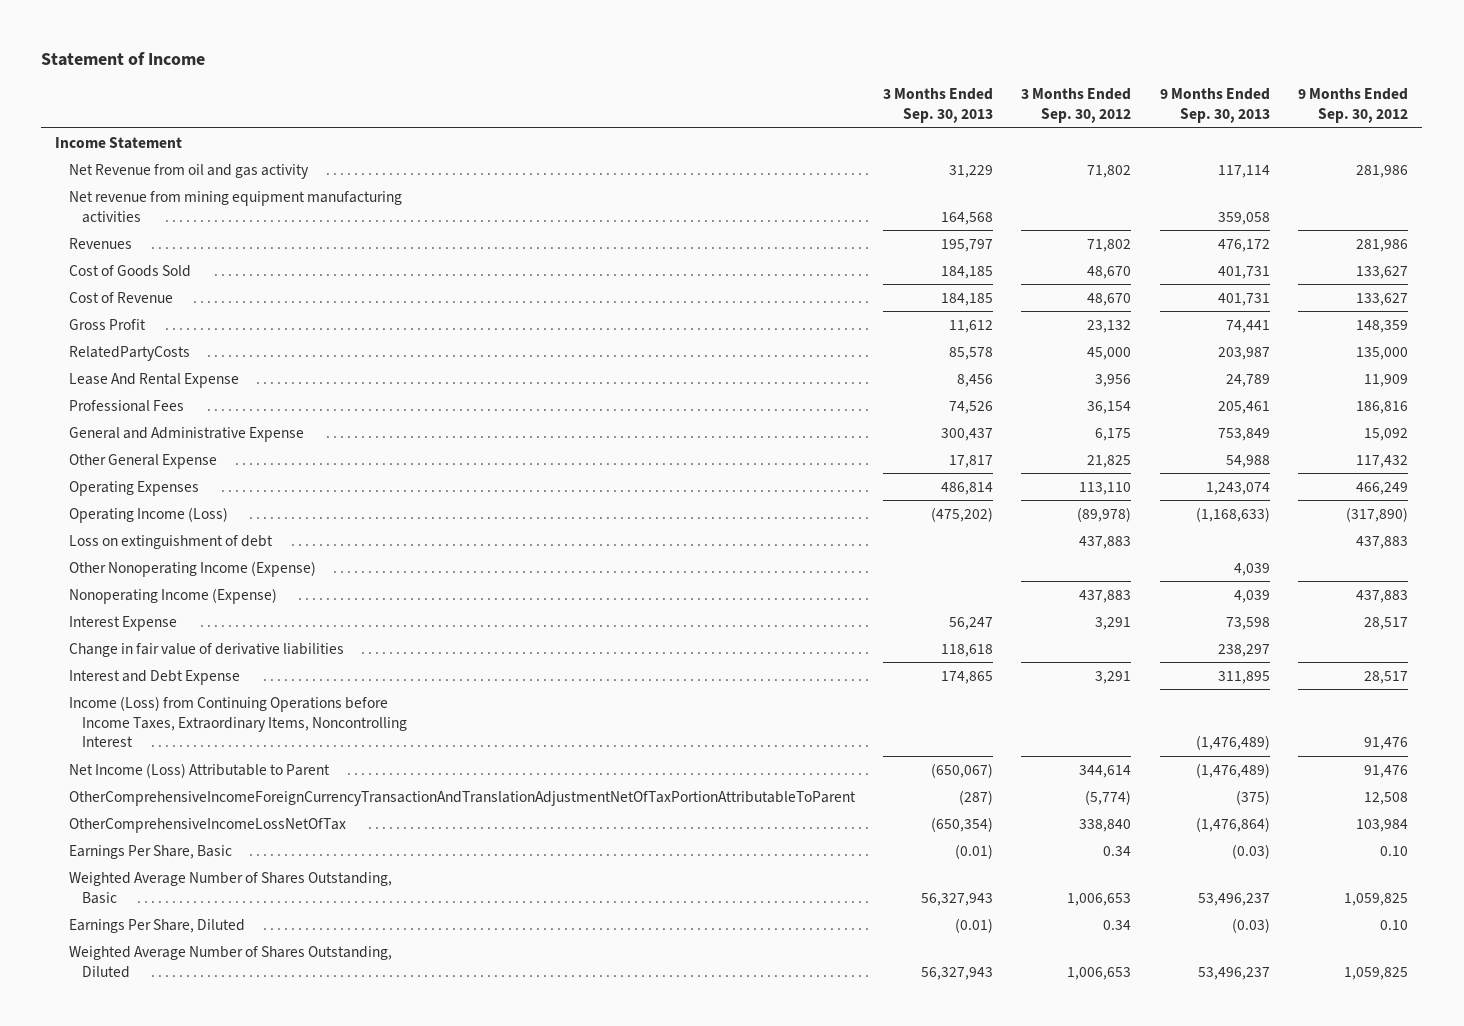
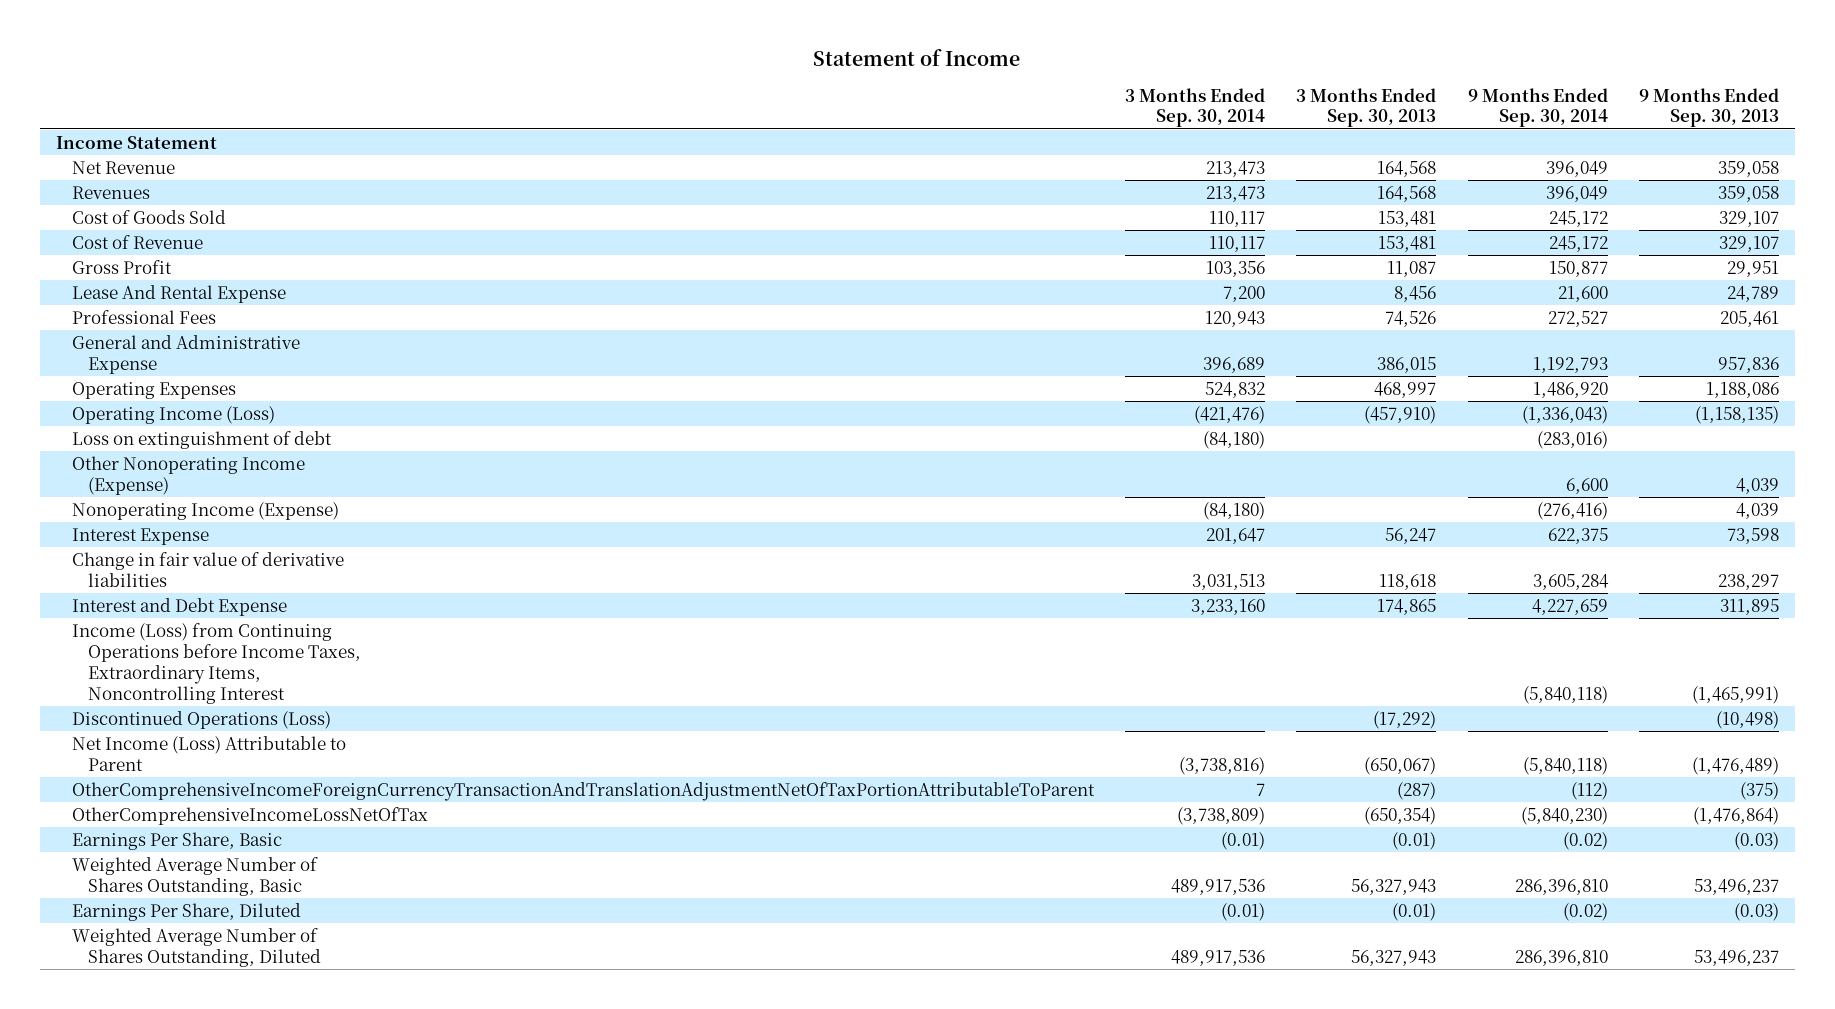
- | 3 Months Ended Sep. 30, 2013 | 3 Months Ended Sep. 30, 2012 | 9 Months Ended Sep. 30, 2013 | 9 Months Ended Sep. 30, 2012
+ | 3 Months Ended Sep. 30, 2014 | 3 Months Ended Sep. 30, 2013 | 9 Months Ended Sep. 30, 2014 | 9 Months Ended Sep. 30, 2013
- Net Revenue from oil and gas activity | 31,229 | 71,802 | 117,114 | 281,986
- Net revenue from mining equipment manufacturing activities | 164,568 | | 359,058 |
- Revenues | 195,797 | 71,802 | 476,172 | 281,986
- Cost of Goods Sold | 184,185 | 48,670 | 401,731 | 133,627
- Cost of Revenue | 184,185 | 48,670 | 401,731 | 133,627
- Gross Profit | 11,612 | 23,132 | 74,441 | 148,359
- RelatedPartyCosts | 85,578 | 45,000 | 203,987 | 135,000
+ Net Revenue | 213,473 | 164,568 | 396,049 | 359,058
+ Revenues | 213,473 | 164,568 | 396,049 | 359,058
+ Cost of Goods Sold | 110,117 | 153,481 | 245,172 | 329,107
+ Cost of Revenue | 110,117 | 153,481 | 245,172 | 329,107
+ Gross Profit | 103,356 | 11,087 | 150,877 | 29,951
- General and Administrative Expense | 300,437 | 6,175 | 753,849 | 15,092
- Other General Expense | 17,817 | 21,825 | 54,988 | 117,432
- Operating Expenses | 486,814 | 113,110 | 1,243,074 | 466,249
- Operating Income (Loss) | (475,202) | (89,978) | (1,168,633) | (317,890)
+ General and Administrative Expense | 396,689 | 386,015 | 1,192,793 | 957,836
+ Operating Expenses | 524,832 | 468,997 | 1,486,920 | 1,188,086
+ Operating Income (Loss) | (421,476) | (457,910) | (1,336,043) | (1,158,135)
- Income (Loss) from Continuing Operations before Income Taxes, Extraordinary Items, Noncontrolling Interest | | | (1,476,489) | 91,476
+ Income (Loss) from Continuing Operations before Income Taxes, Extraordinary Items, Noncontrolling Interest | | | (5,840,118) | (1,465,991)
+ Discontinued Operations (Loss) | | (17,292) | | (10,498)

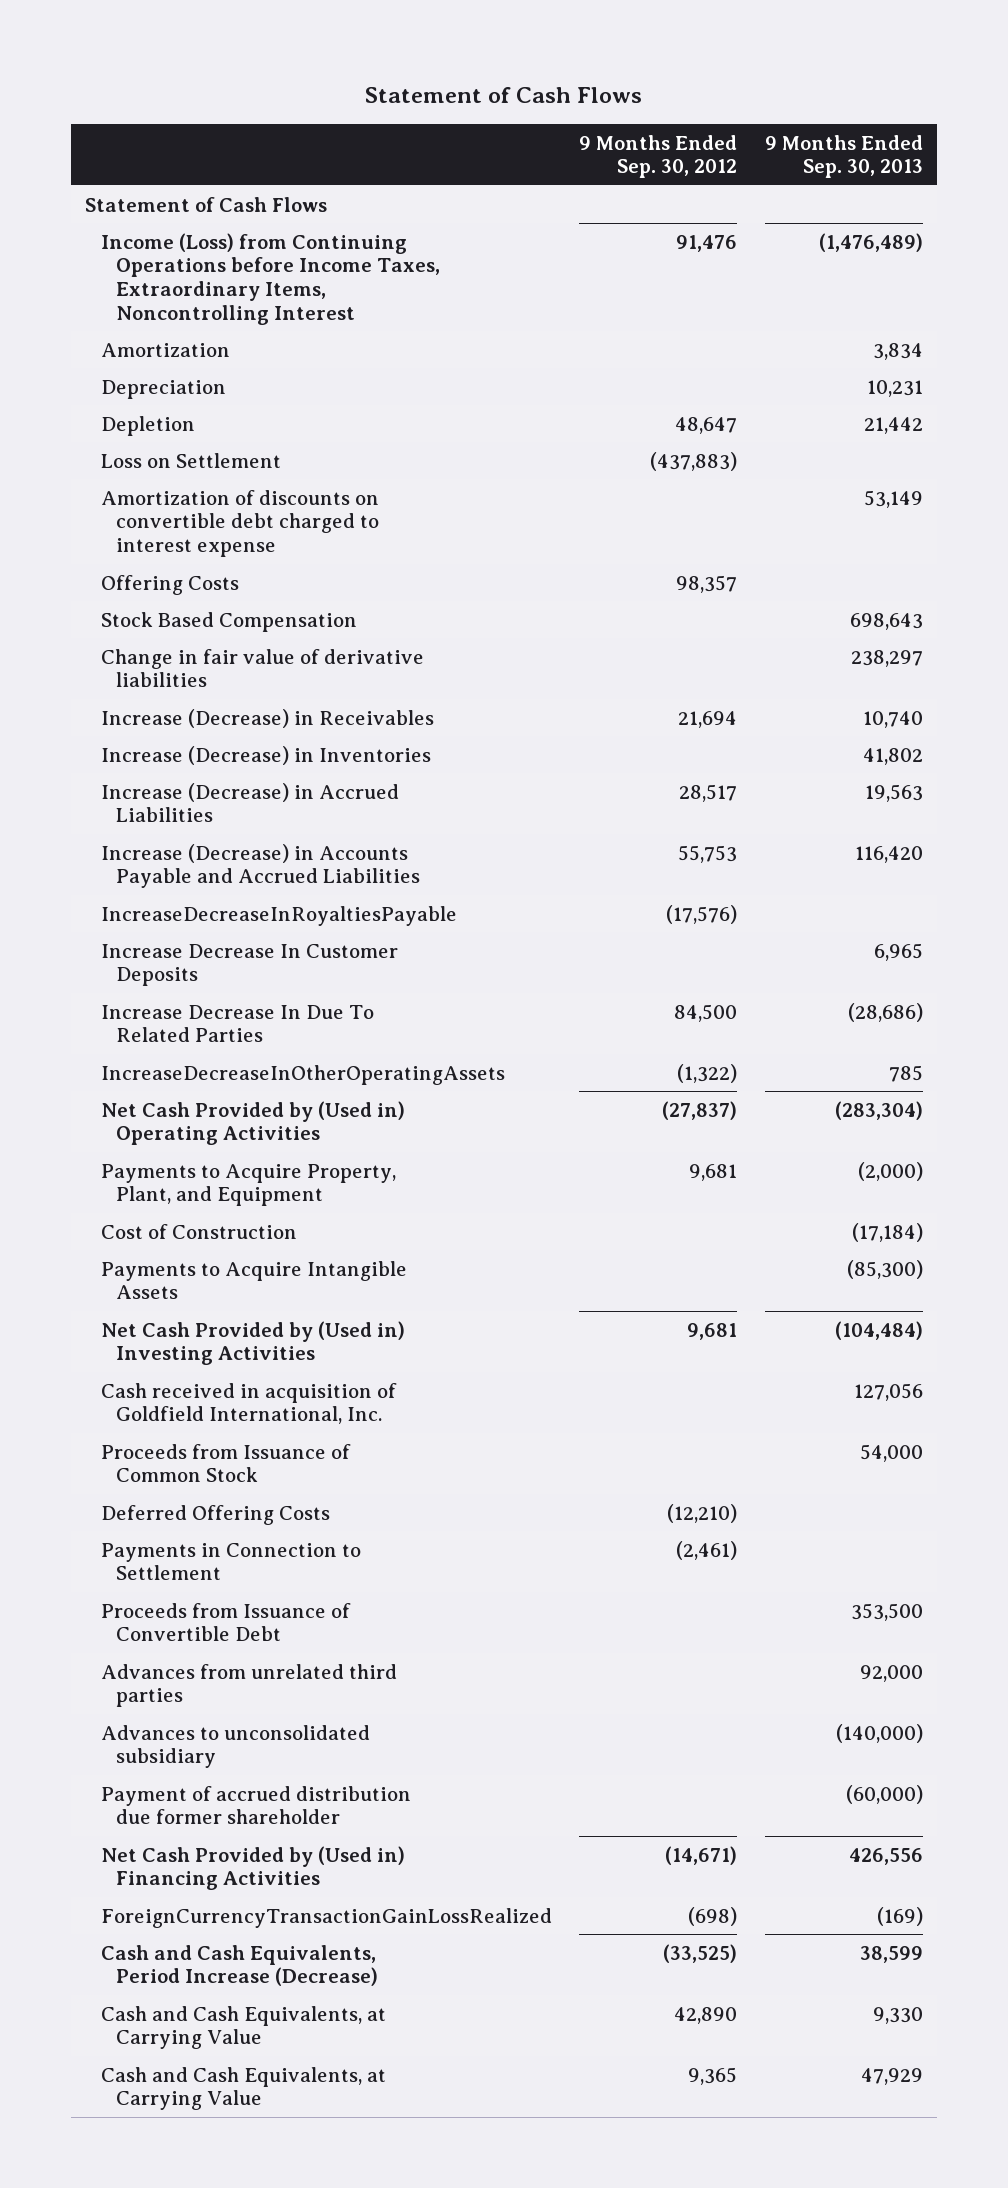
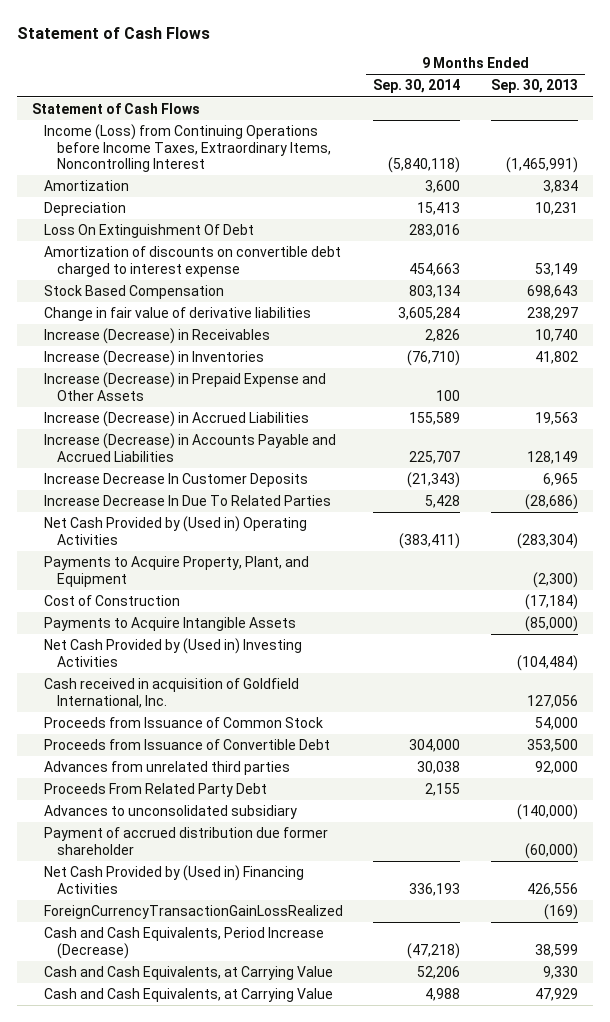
- | 9 Months Ended Sep. 30, 2012 | 9 Months Ended Sep. 30, 2013
+ | 9 Months Ended Sep. 30, 2014 | 9 Months Ended Sep. 30, 2013
- Income (Loss) from Continuing Operations before Income Taxes, Extraordinary Items, Noncontrolling Interest | 91,476 | (1,476,489)
+ Income (Loss) from Continuing Operations before Income Taxes, Extraordinary Items, Noncontrolling Interest | (5,840,118) | (1,465,991)
- Depletion | 48,647 | 21,442
- Loss on Settlement | (437,883) |
+ Loss On Extinguishment Of Debt | 283,016 |
- Offering Costs | 98,357 |
+ Increase (Decrease) in Prepaid Expense and Other Assets | 100 |
- Increase (Decrease) in Accounts Payable and Accrued Liabilities | 55,753 | 116,420
- IncreaseDecreaseInRoyaltiesPayable | (17,576) |
+ Increase (Decrease) in Accounts Payable and Accrued Liabilities | 225,707 | 128,149
- IncreaseDecreaseInOtherOperatingAssets | (1,322) | 785
- Payments to Acquire Property, Plant, and Equipment | 9,681 | (2,000)
+ Payments to Acquire Property, Plant, and Equipment | | (2,300)
- Payments to Acquire Intangible Assets | | (85,300)
+ Payments to Acquire Intangible Assets | | (85,000)
- Deferred Offering Costs | (12,210) |
- Payments in Connection to Settlement | (2,461) |
+ Proceeds From Related Party Debt | 2,155 |

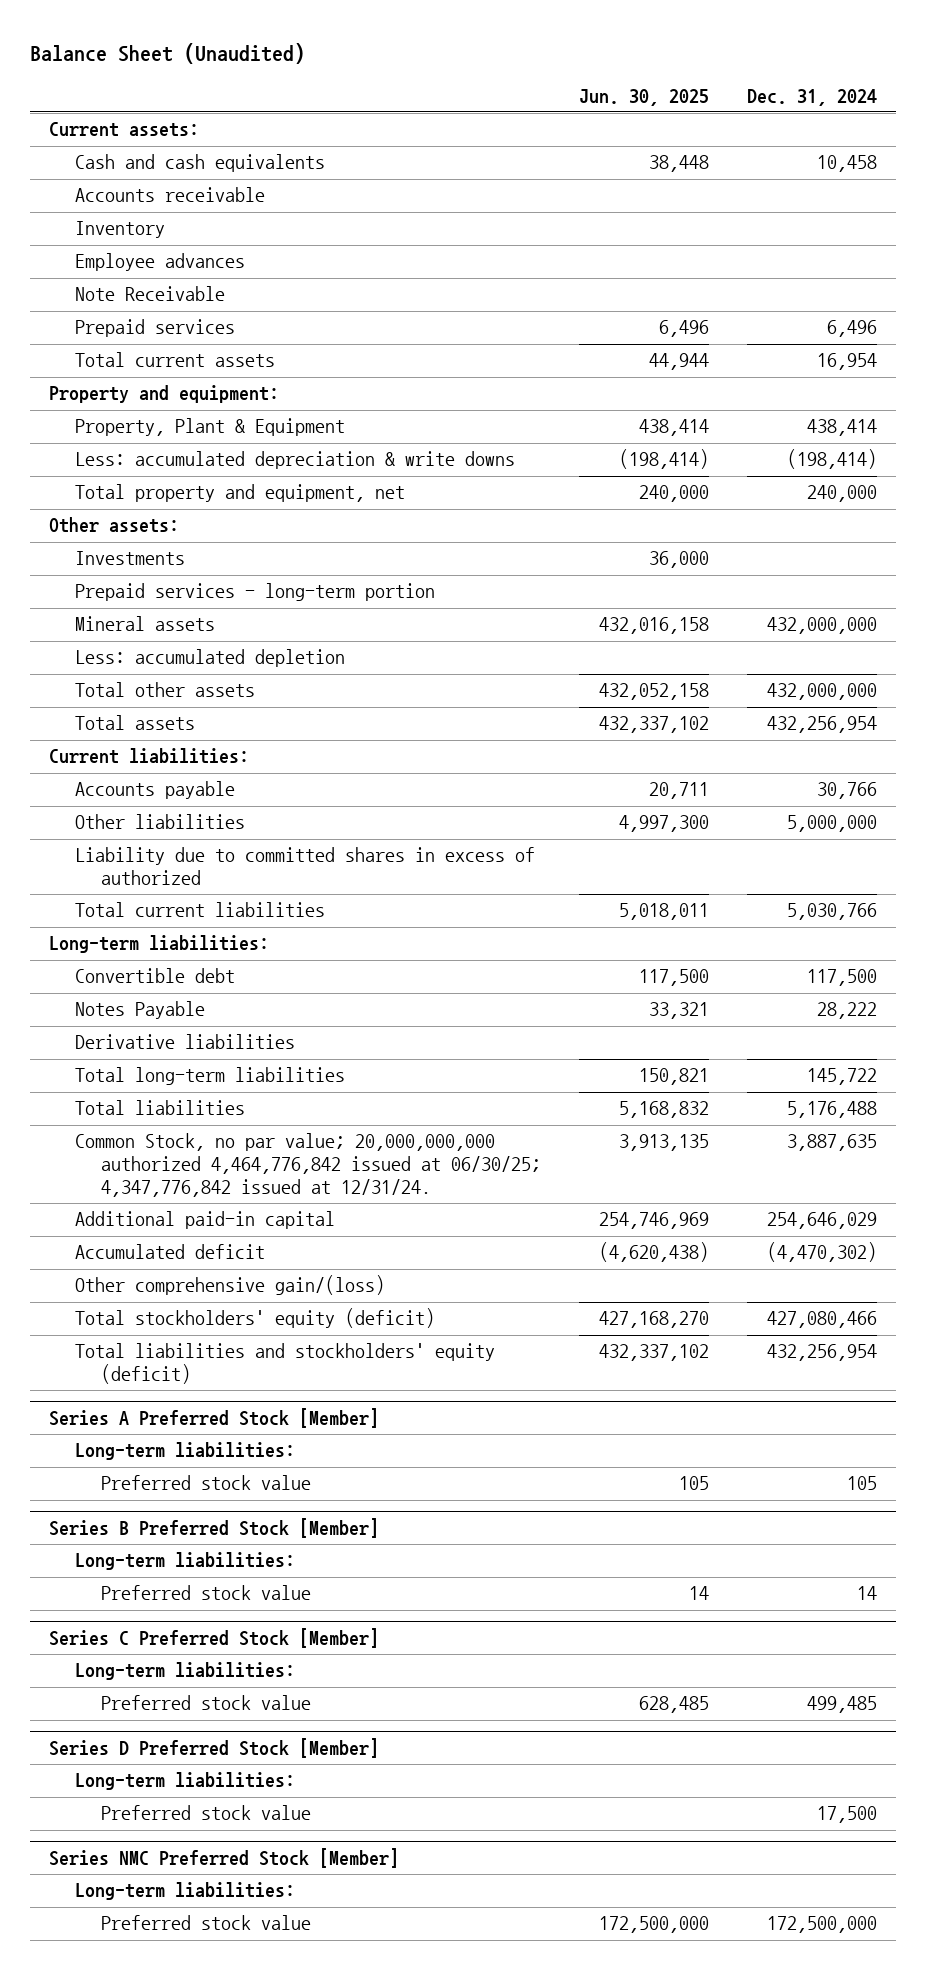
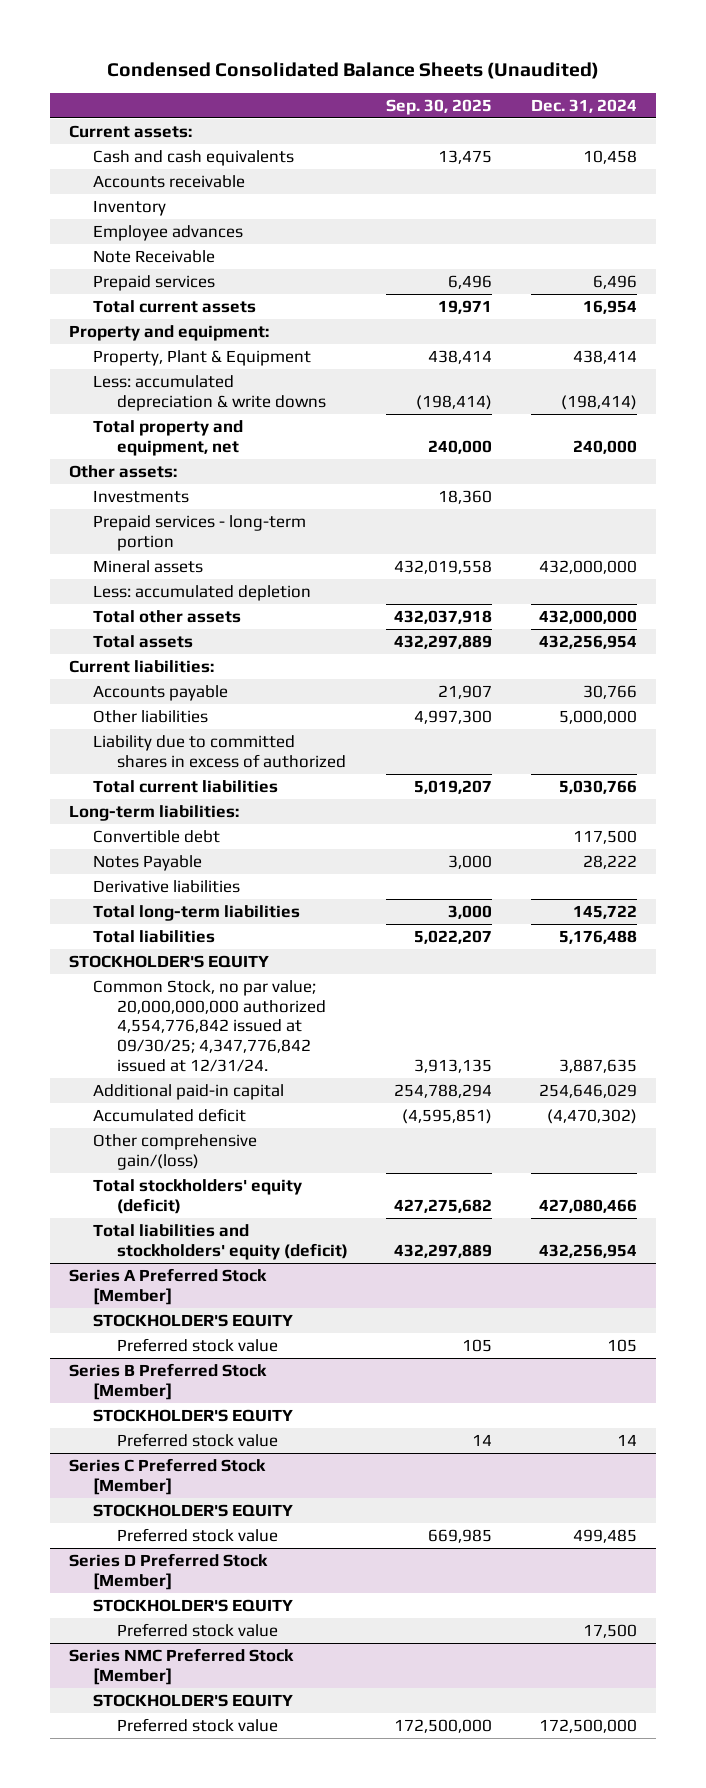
- Balance Sheet (Unaudited)
+ Condensed Consolidated Balance Sheets (Unaudited)
- | Jun. 30, 2025 | Dec. 31, 2024
+ | Sep. 30, 2025 | Dec. 31, 2024
- Common Stock, no par value; 20,000,000,000 authorized 4,464,776,842 issued at 06/30/25; 4,347,776,842 issued at 12/31/24. | 3,913,135 | 3,887,635
+ STOCKHOLDER'S EQUITY
+ Common Stock, no par value; 20,000,000,000 authorized 4,554,776,842 issued at 09/30/25; 4,347,776,842 issued at 12/31/24. | 3,913,135 | 3,887,635
@ Series A Preferred Stock [Member]
- Long-term liabilities:
+ STOCKHOLDER'S EQUITY
@ Series B Preferred Stock [Member]
- Long-term liabilities:
+ STOCKHOLDER'S EQUITY
@ Series C Preferred Stock [Member]
- Long-term liabilities:
+ STOCKHOLDER'S EQUITY
@ Series D Preferred Stock [Member]
- Long-term liabilities:
+ STOCKHOLDER'S EQUITY
@ Series NMC Preferred Stock [Member]
- Long-term liabilities:
+ STOCKHOLDER'S EQUITY

